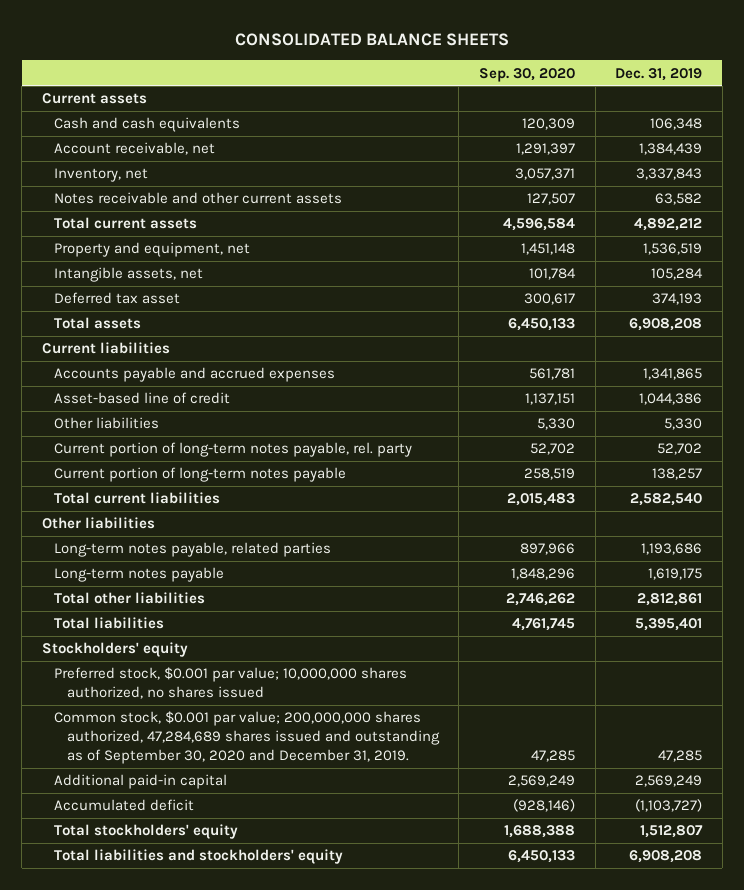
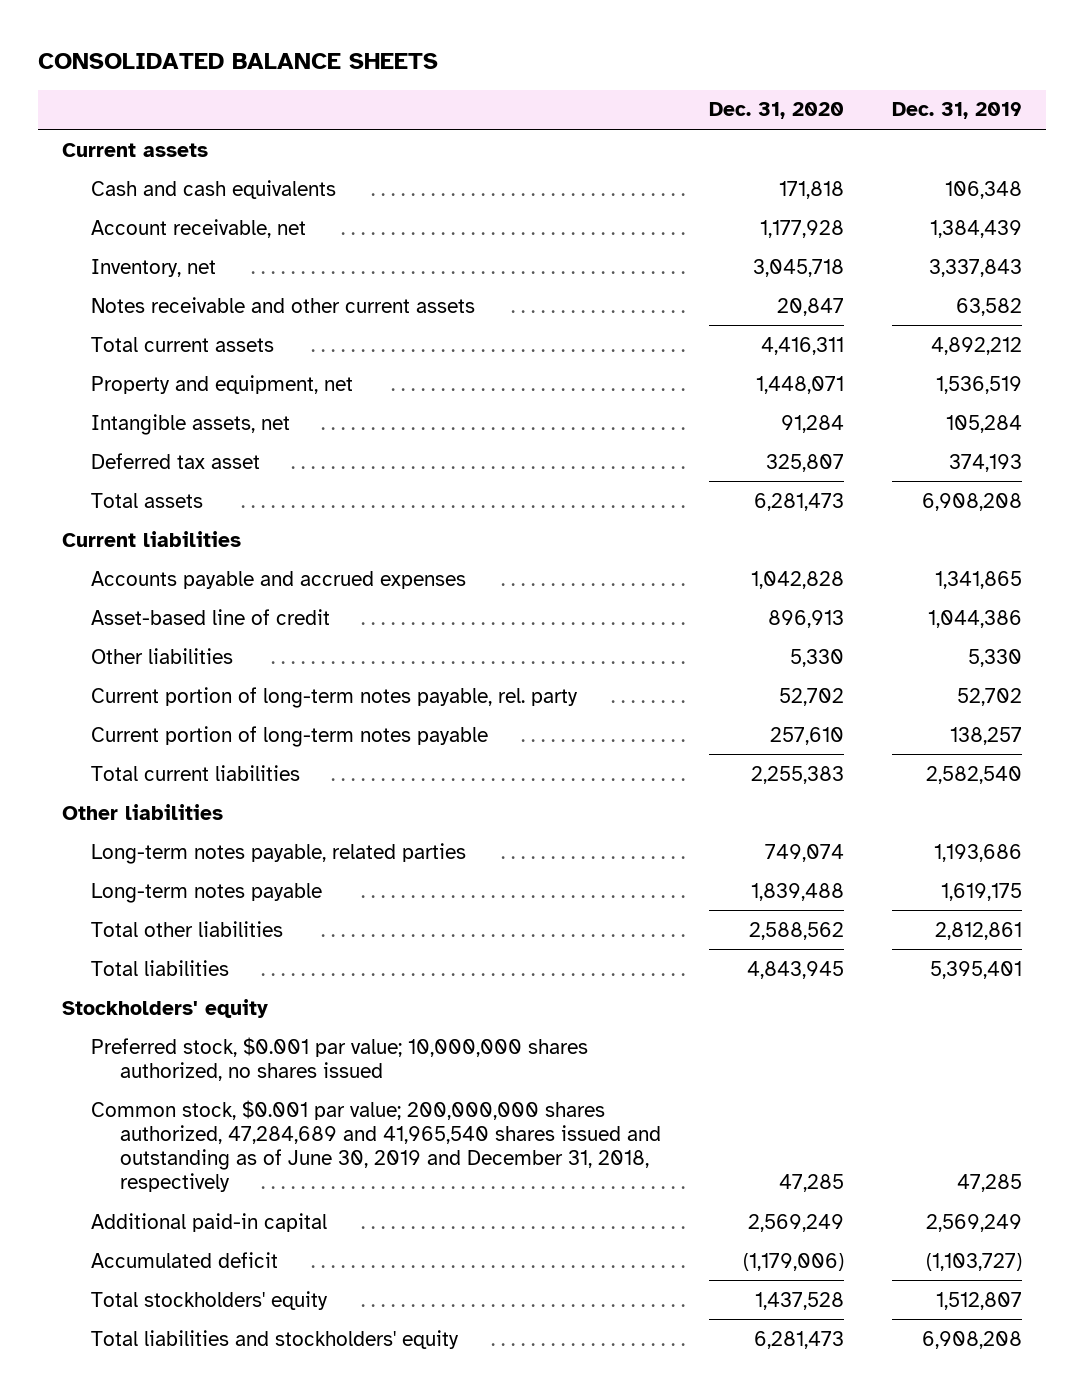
- | Sep. 30, 2020 | Dec. 31, 2019
+ | Dec. 31, 2020 | Dec. 31, 2019
- Common stock, $0.001 par value; 200,000,000 shares authorized, 47,284,689 shares issued and outstanding as of September 30, 2020 and December 31, 2019. | 47,285 | 47,285
+ Common stock, $0.001 par value; 200,000,000 shares authorized, 47,284,689 and 41,965,540 shares issued and outstanding as of June 30, 2019 and December 31, 2018, respectively | 47,285 | 47,285

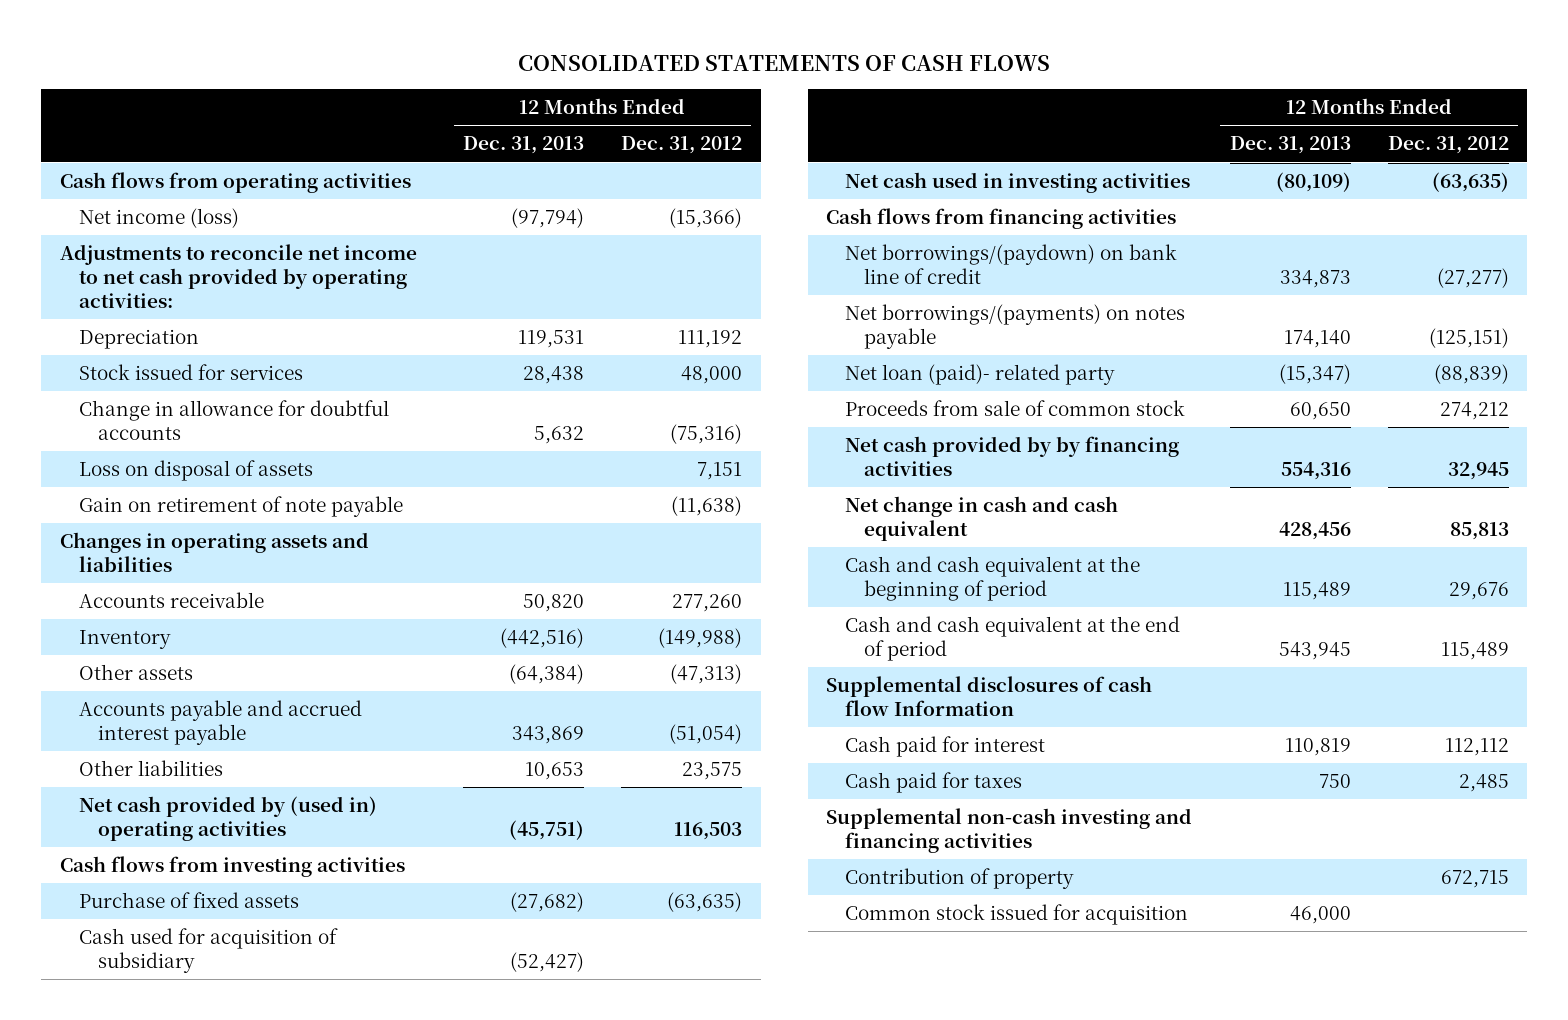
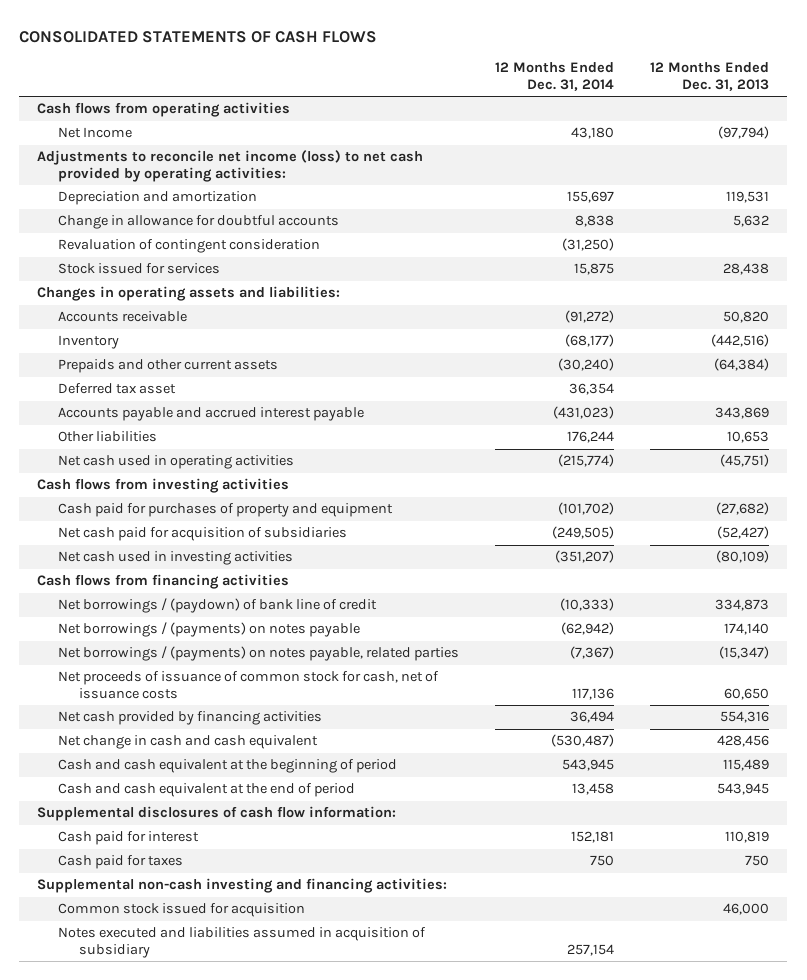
- | 12 Months Ended Dec. 31, 2013 | 12 Months Ended Dec. 31, 2012
+ | 12 Months Ended Dec. 31, 2014 | 12 Months Ended Dec. 31, 2013
- Net income (loss) | (97,794) | (15,366)
- Adjustments to reconcile net income to net cash provided by operating activities:
- Depreciation | 119,531 | 111,192
+ Net Income | 43,180 | (97,794)
+ Adjustments to reconcile net income (loss) to net cash provided by operating activities:
+ Depreciation and amortization | 155,697 | 119,531
- Loss on disposal of assets | | 7,151
- Gain on retirement of note payable | | (11,638)
- Changes in operating assets and liabilities
+ Revaluation of contingent consideration | (31,250) |
moved down: Stock issued for services | 15,875 | 28,438
+ Changes in operating assets and liabilities:
- Other assets | (64,384) | (47,313)
+ Prepaids and other current assets | (30,240) | (64,384)
+ Deferred tax asset | 36,354 |
- Net cash provided by (used in) operating activities | (45,751) | 116,503
+ Net cash used in operating activities | (215,774) | (45,751)
- Purchase of fixed assets | (27,682) | (63,635)
- Cash used for acquisition of subsidiary | (52,427) |
+ Cash paid for purchases of property and equipment | (101,702) | (27,682)
+ Net cash paid for acquisition of subsidiaries | (249,505) | (52,427)
- Net borrowings/(paydown) on bank line of credit | 334,873 | (27,277)
- Net borrowings/(payments) on notes payable | 174,140 | (125,151)
- Net loan (paid)- related party | (15,347) | (88,839)
- Proceeds from sale of common stock | 60,650 | 274,212
- Net cash provided by by financing activities | 554,316 | 32,945
+ Net borrowings / (paydown) of bank line of credit | (10,333) | 334,873
+ Net borrowings / (payments) on notes payable | (62,942) | 174,140
+ Net borrowings / (payments) on notes payable, related parties | (7,367) | (15,347)
+ Net proceeds of issuance of common stock for cash, net of issuance costs | 117,136 | 60,650
+ Net cash provided by financing activities | 36,494 | 554,316
- Supplemental disclosures of cash flow Information
+ Supplemental disclosures of cash flow information:
- Supplemental non-cash investing and financing activities
- Contribution of property | | 672,715
+ Supplemental non-cash investing and financing activities:
+ Notes executed and liabilities assumed in acquisition of subsidiary | 257,154 |

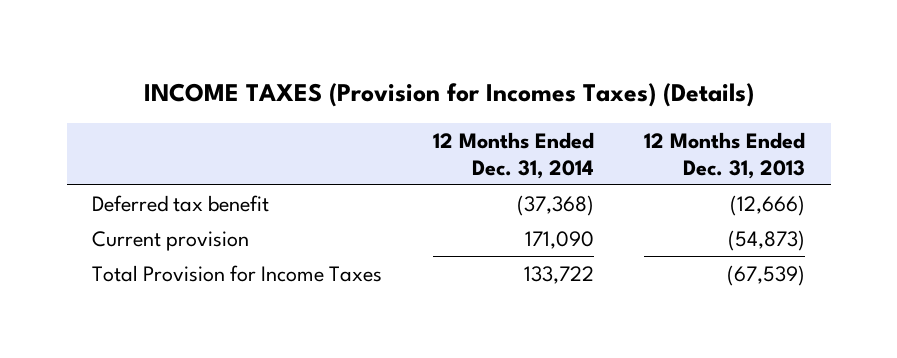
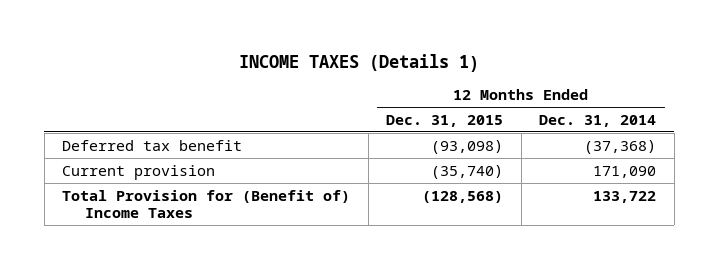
- INCOME TAXES (Provision for Incomes Taxes) (Details)
+ INCOME TAXES (Details 1)
- | 12 Months Ended Dec. 31, 2014 | 12 Months Ended Dec. 31, 2013
+ | 12 Months Ended Dec. 31, 2015 | 12 Months Ended Dec. 31, 2014
- Total Provision for Income Taxes | 133,722 | (67,539)
+ Total Provision for (Benefit of) Income Taxes | (128,568) | 133,722

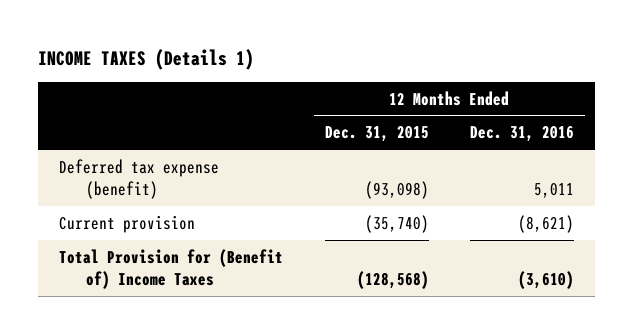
- | 12 Months Ended Dec. 31, 2015 | 12 Months Ended Dec. 31, 2014
+ | 12 Months Ended Dec. 31, 2015 | 12 Months Ended Dec. 31, 2016
- Deferred tax benefit | (93,098) | (37,368)
+ Deferred tax expense (benefit) | (93,098) | 5,011

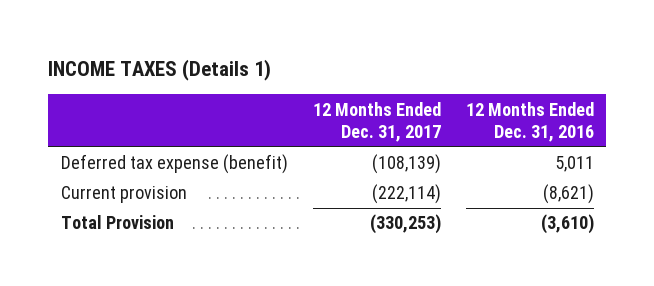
- | 12 Months Ended Dec. 31, 2015 | 12 Months Ended Dec. 31, 2016
+ | 12 Months Ended Dec. 31, 2017 | 12 Months Ended Dec. 31, 2016
- Total Provision for (Benefit of) Income Taxes | (128,568) | (3,610)
+ Total Provision | (330,253) | (3,610)

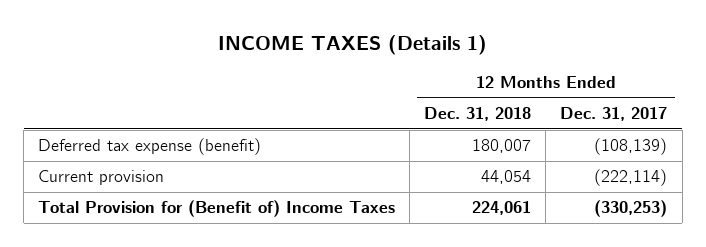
- | 12 Months Ended Dec. 31, 2017 | 12 Months Ended Dec. 31, 2016
+ | 12 Months Ended Dec. 31, 2018 | 12 Months Ended Dec. 31, 2017
- Total Provision | (330,253) | (3,610)
+ Total Provision for (Benefit of) Income Taxes | 224,061 | (330,253)

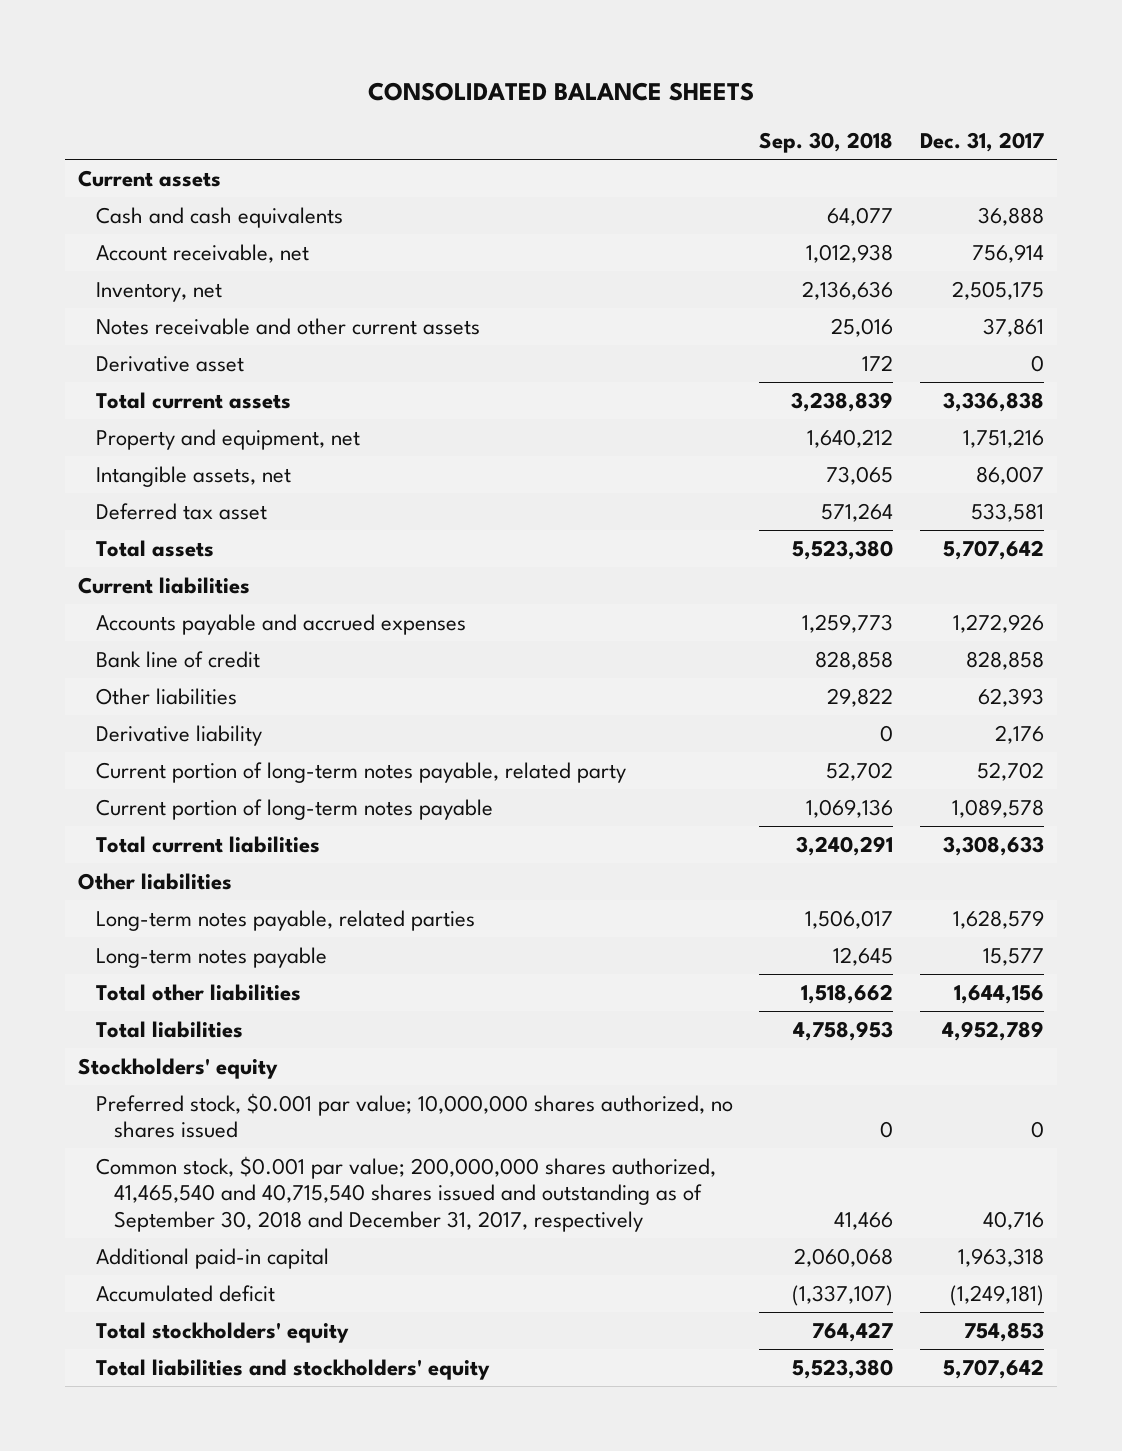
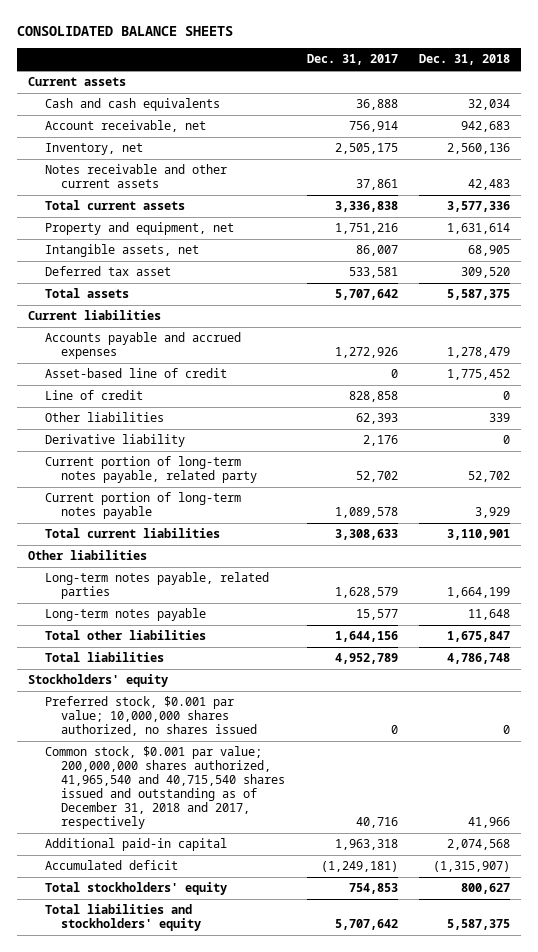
- | Sep. 30, 2018 | Dec. 31, 2017
+ | Dec. 31, 2017 | Dec. 31, 2018
- Derivative asset | 172 | 0
- Bank line of credit | 828,858 | 828,858
+ Asset-based line of credit | 0 | 1,775,452
+ Line of credit | 828,858 | 0
- Common stock, $0.001 par value; 200,000,000 shares authorized, 41,465,540 and 40,715,540 shares issued and outstanding as of September 30, 2018 and December 31, 2017, respectively | 41,466 | 40,716
+ Common stock, $0.001 par value; 200,000,000 shares authorized, 41,965,540 and 40,715,540 shares issued and outstanding as of December 31, 2018 and 2017, respectively | 40,716 | 41,966

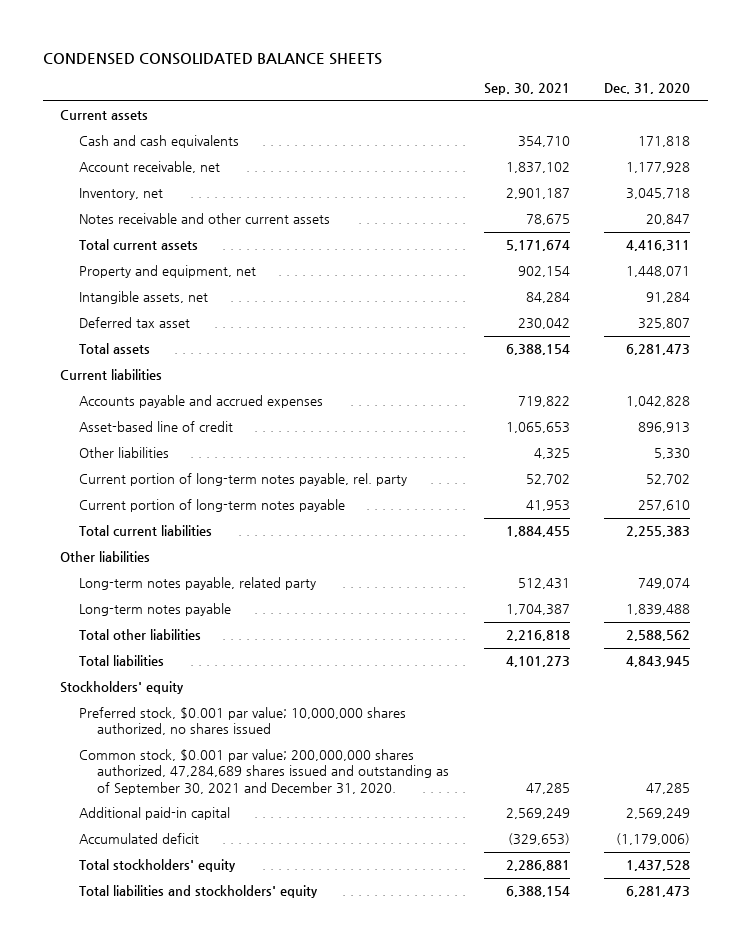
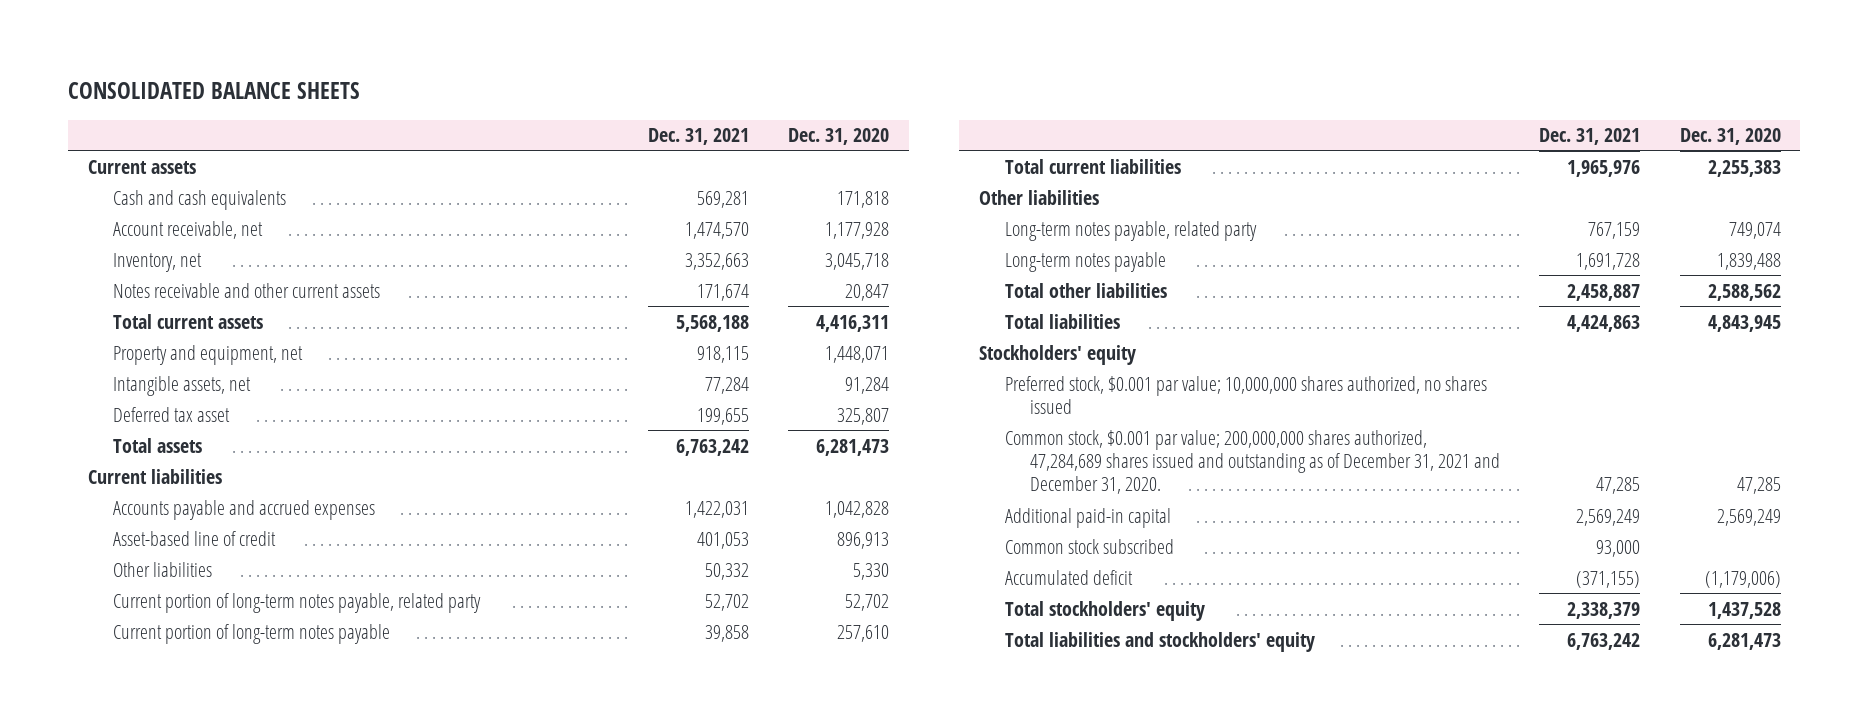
- CONDENSED CONSOLIDATED BALANCE SHEETS
+ CONSOLIDATED BALANCE SHEETS
- | Sep. 30, 2021 | Dec. 31, 2020
+ | Dec. 31, 2021 | Dec. 31, 2020
- Current portion of long-term notes payable, rel. party | 52,702 | 52,702
+ Current portion of long-term notes payable, related party | 52,702 | 52,702
- Common stock, $0.001 par value; 200,000,000 shares authorized, 47,284,689 shares issued and outstanding as of September 30, 2021 and December 31, 2020. | 47,285 | 47,285
+ Common stock, $0.001 par value; 200,000,000 shares authorized, 47,284,689 shares issued and outstanding as of December 31, 2021 and December 31, 2020. | 47,285 | 47,285
+ Common stock subscribed | 93,000 |

